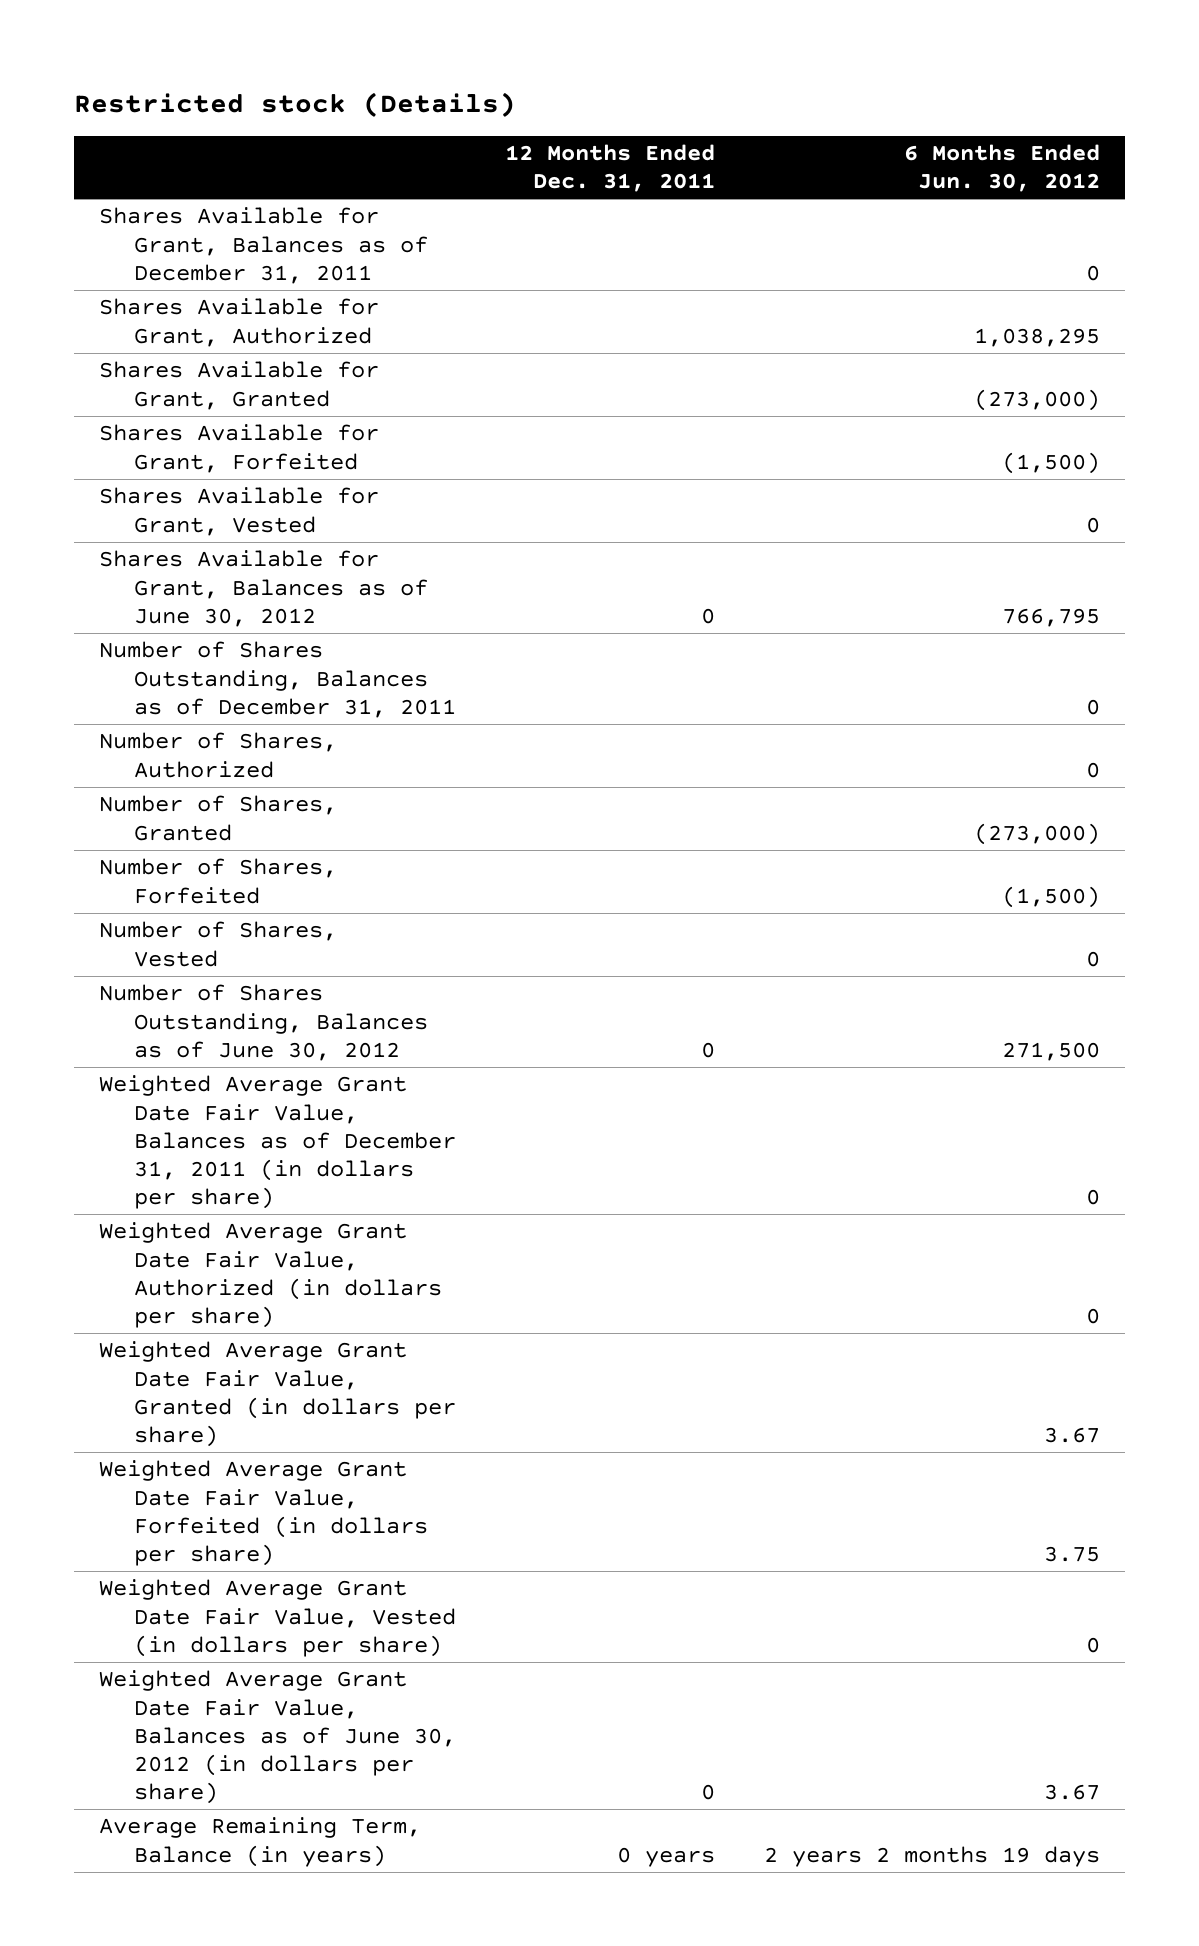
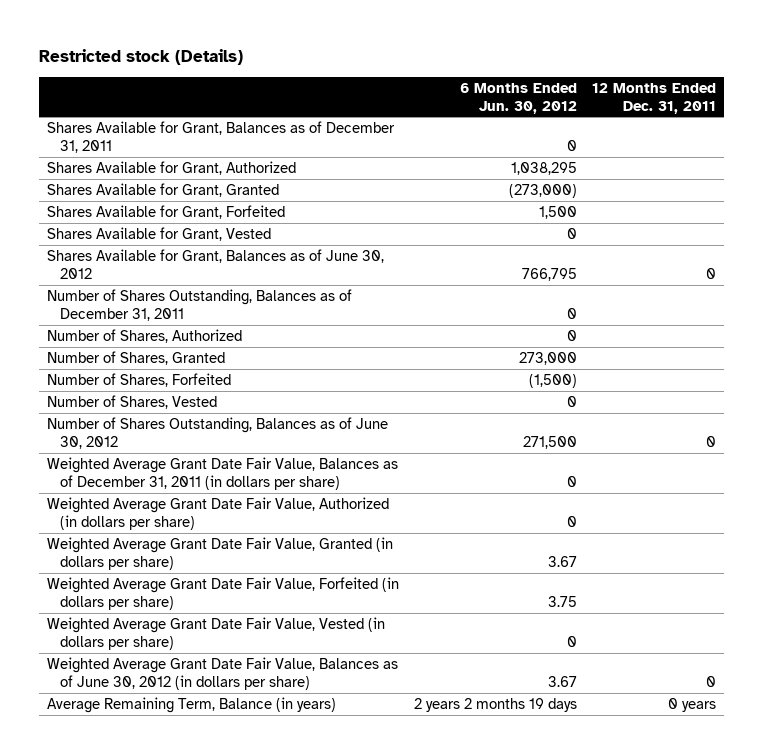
- | 12 Months Ended Dec. 31, 2011 | 6 Months Ended Jun. 30, 2012
+ | 6 Months Ended Jun. 30, 2012 | 12 Months Ended Dec. 31, 2011
- Shares Available for Grant, Forfeited | | (1,500)
+ Shares Available for Grant, Forfeited | 1,500 |
- Number of Shares, Granted | | (273,000)
+ Number of Shares, Granted | 273,000 |

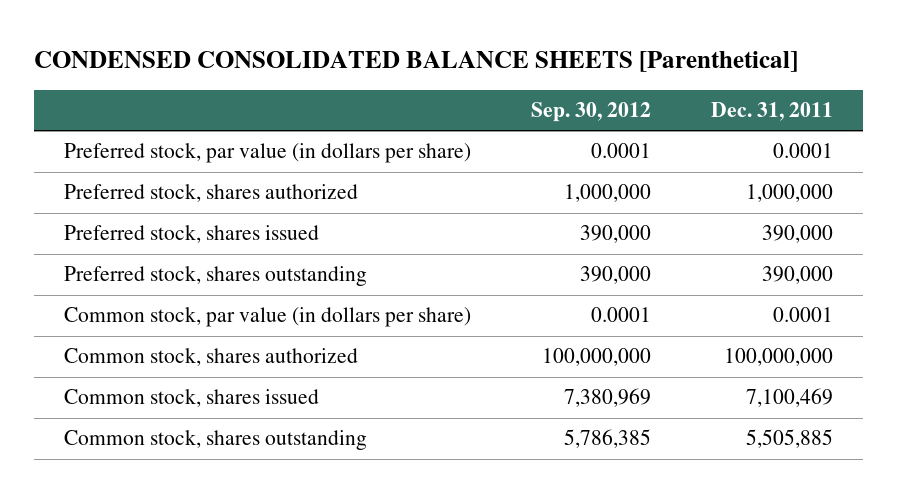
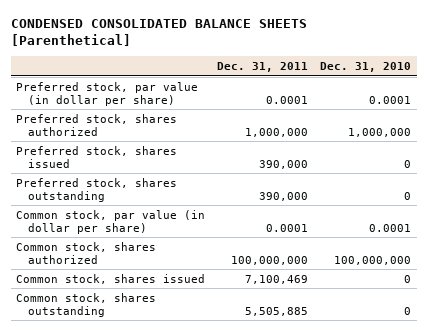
- | Sep. 30, 2012 | Dec. 31, 2011
+ | Dec. 31, 2011 | Dec. 31, 2010
- Preferred stock, par value (in dollars per share) | 0.0001 | 0.0001
+ Preferred stock, par value (in dollar per share) | 0.0001 | 0.0001
- Common stock, par value (in dollars per share) | 0.0001 | 0.0001
+ Common stock, par value (in dollar per share) | 0.0001 | 0.0001

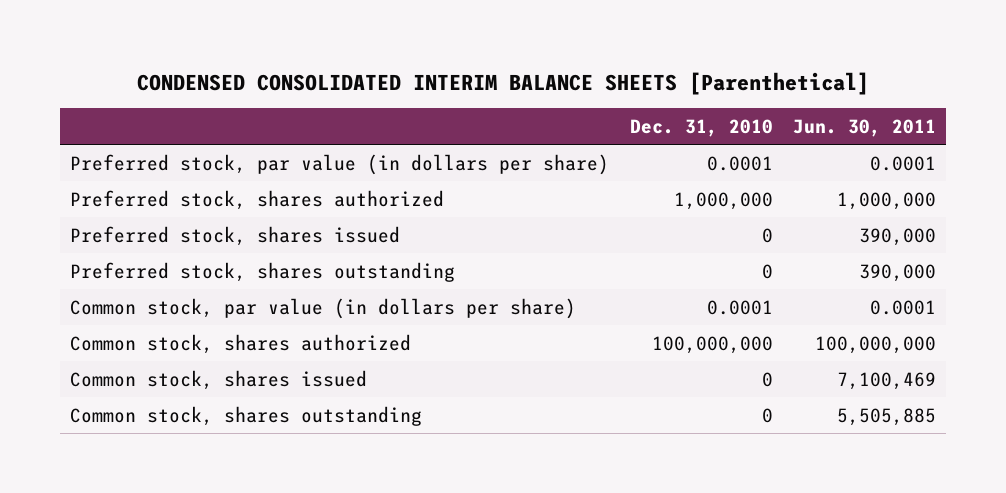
- CONDENSED CONSOLIDATED BALANCE SHEETS [Parenthetical]
+ CONDENSED CONSOLIDATED INTERIM BALANCE SHEETS [Parenthetical]
- | Dec. 31, 2011 | Dec. 31, 2010
+ | Dec. 31, 2010 | Jun. 30, 2011
- Preferred stock, par value (in dollar per share) | 0.0001 | 0.0001
+ Preferred stock, par value (in dollars per share) | 0.0001 | 0.0001
- Common stock, par value (in dollar per share) | 0.0001 | 0.0001
+ Common stock, par value (in dollars per share) | 0.0001 | 0.0001

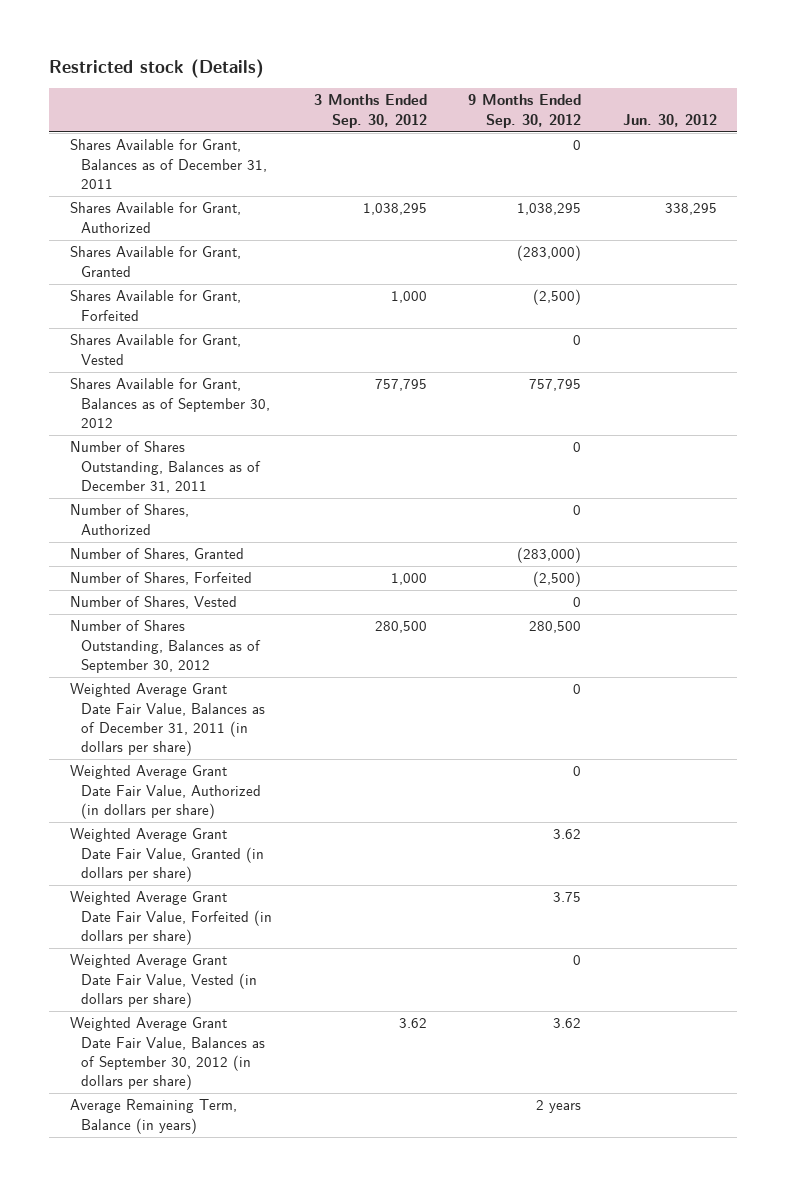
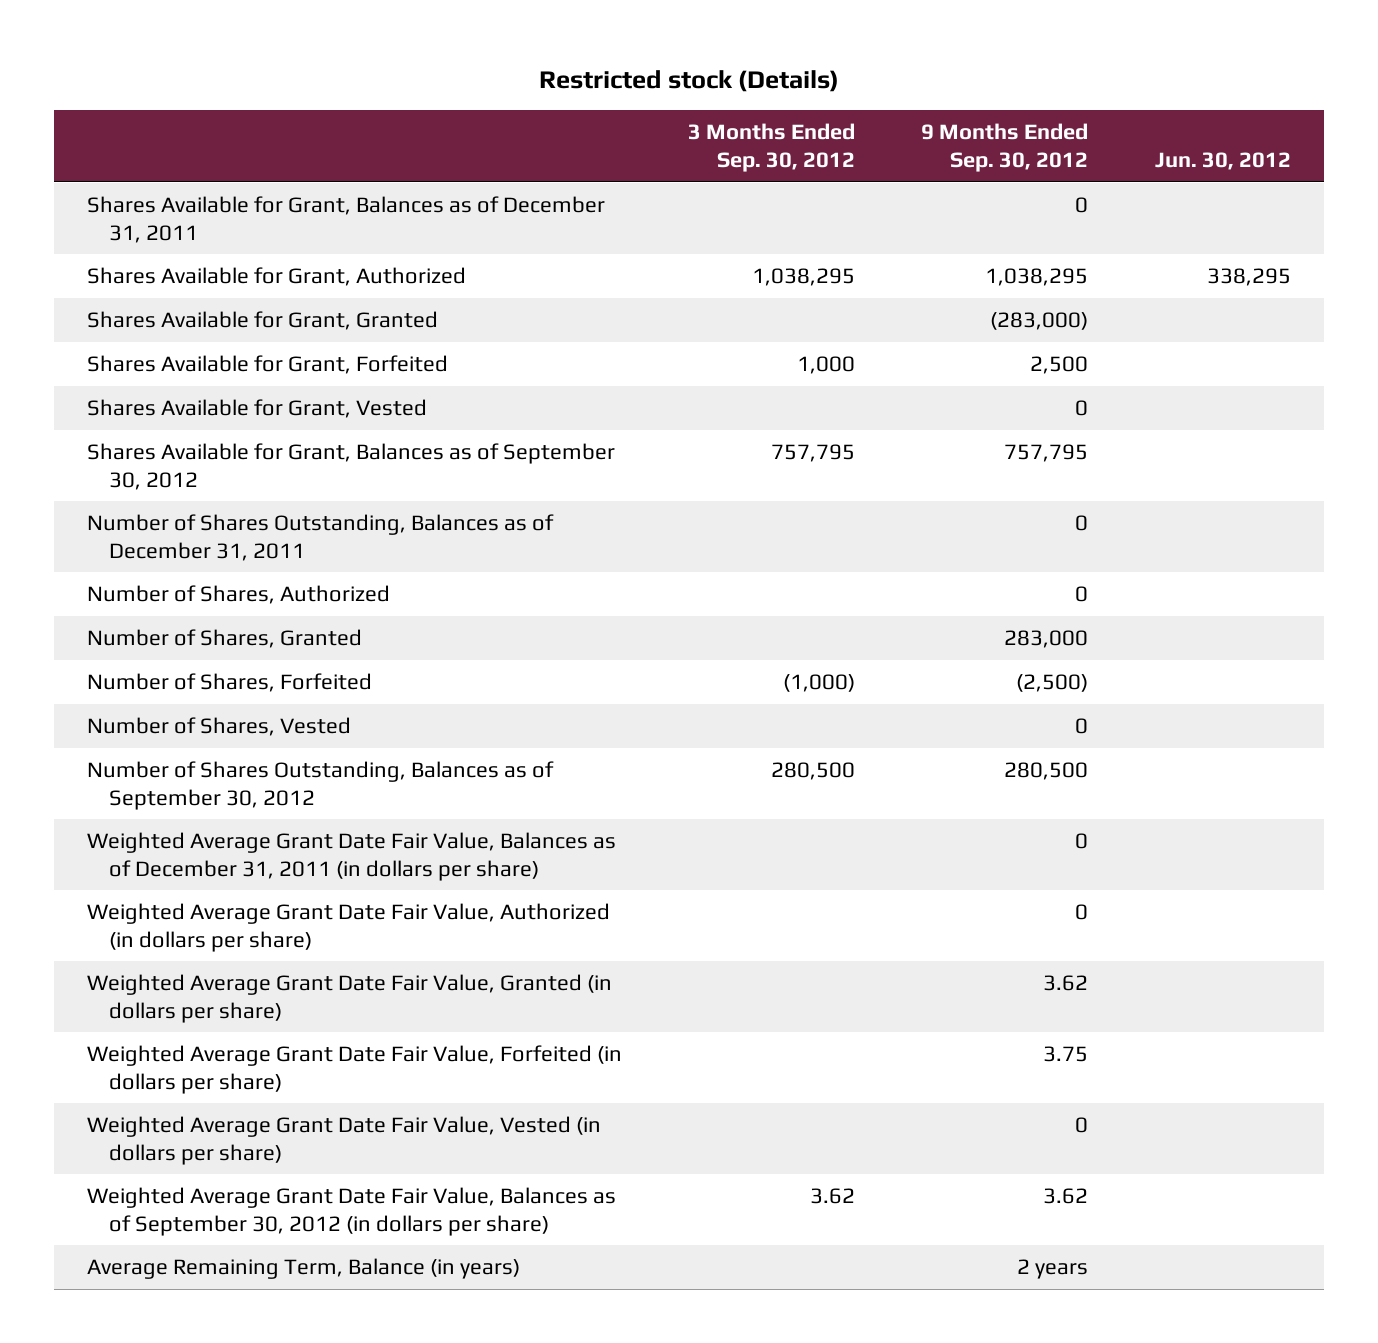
- Shares Available for Grant, Forfeited | 1,000 | (2,500) |
+ Shares Available for Grant, Forfeited | 1,000 | 2,500 |
- Number of Shares, Granted | | (283,000) |
- Number of Shares, Forfeited | 1,000 | (2,500) |
+ Number of Shares, Granted | | 283,000 |
+ Number of Shares, Forfeited | (1,000) | (2,500) |

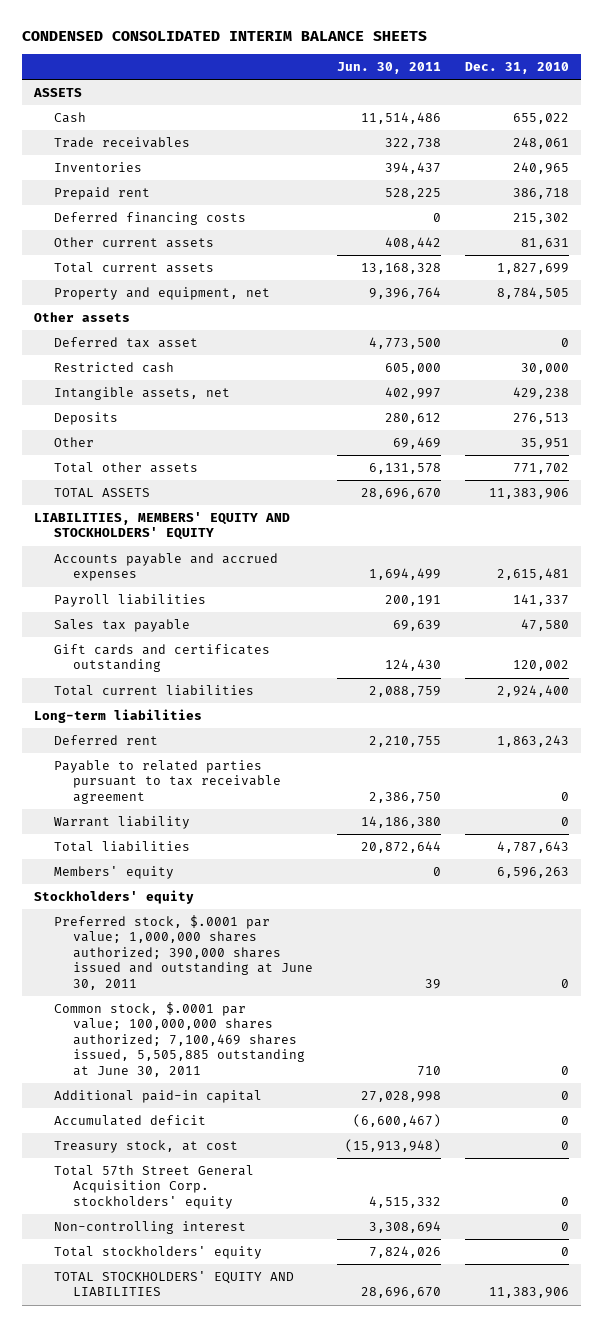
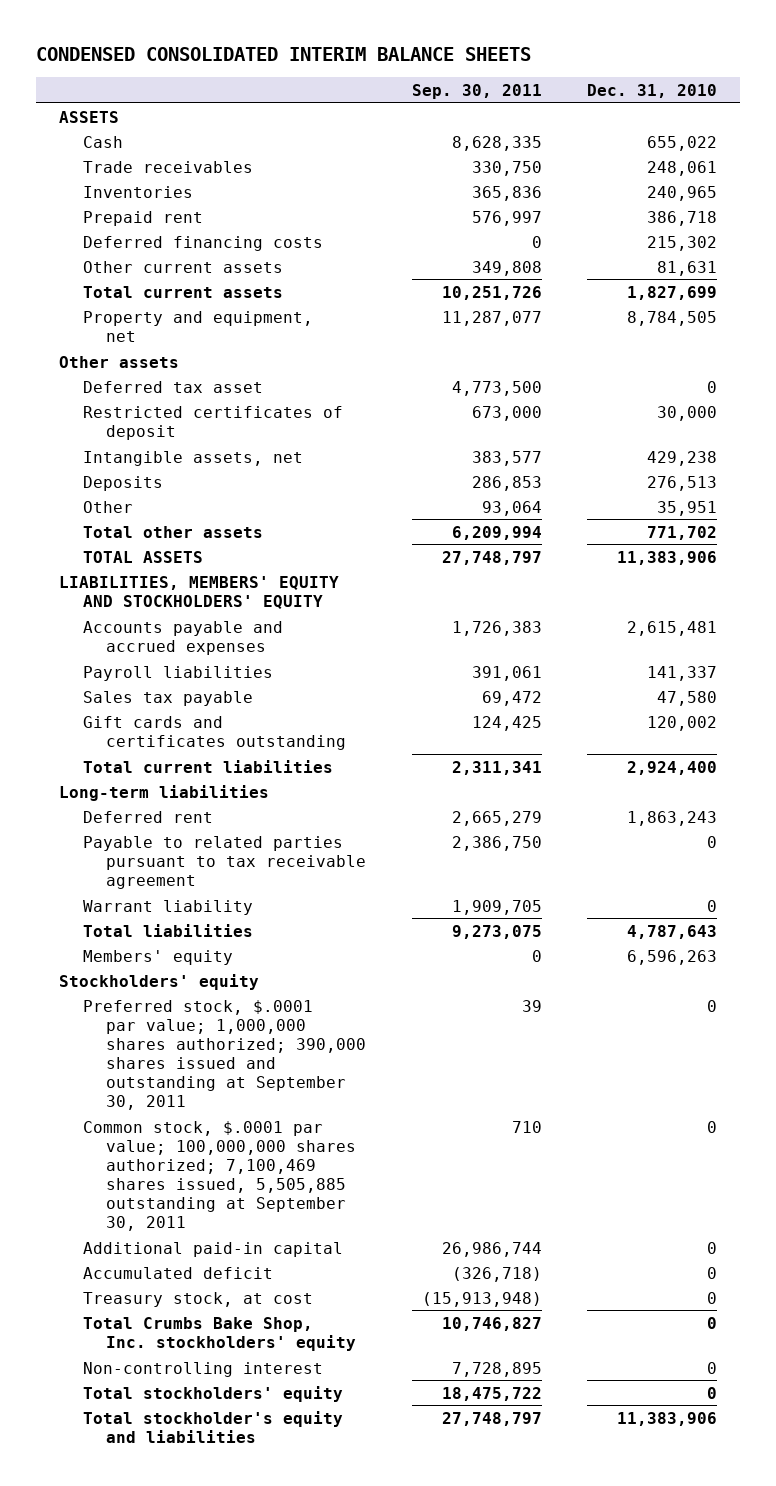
- | Jun. 30, 2011 | Dec. 31, 2010
+ | Sep. 30, 2011 | Dec. 31, 2010
- Restricted cash | 605,000 | 30,000
+ Restricted certificates of deposit | 673,000 | 30,000
- Preferred stock, $.0001 par value; 1,000,000 shares authorized; 390,000 shares issued and outstanding at June 30, 2011 | 39 | 0
- Common stock, $.0001 par value; 100,000,000 shares authorized; 7,100,469 shares issued, 5,505,885 outstanding at June 30, 2011 | 710 | 0
+ Preferred stock, $.0001 par value; 1,000,000 shares authorized; 390,000 shares issued and outstanding at September 30, 2011 | 39 | 0
+ Common stock, $.0001 par value; 100,000,000 shares authorized; 7,100,469 shares issued, 5,505,885 outstanding at September 30, 2011 | 710 | 0
- Total 57th Street General Acquisition Corp. stockholders' equity | 4,515,332 | 0
+ Total Crumbs Bake Shop, Inc. stockholders' equity | 10,746,827 | 0
- TOTAL STOCKHOLDERS' EQUITY AND LIABILITIES | 28,696,670 | 11,383,906
+ Total stockholder's equity and liabilities | 27,748,797 | 11,383,906

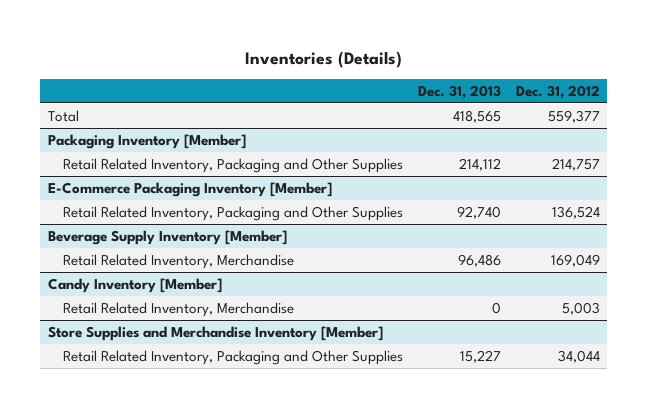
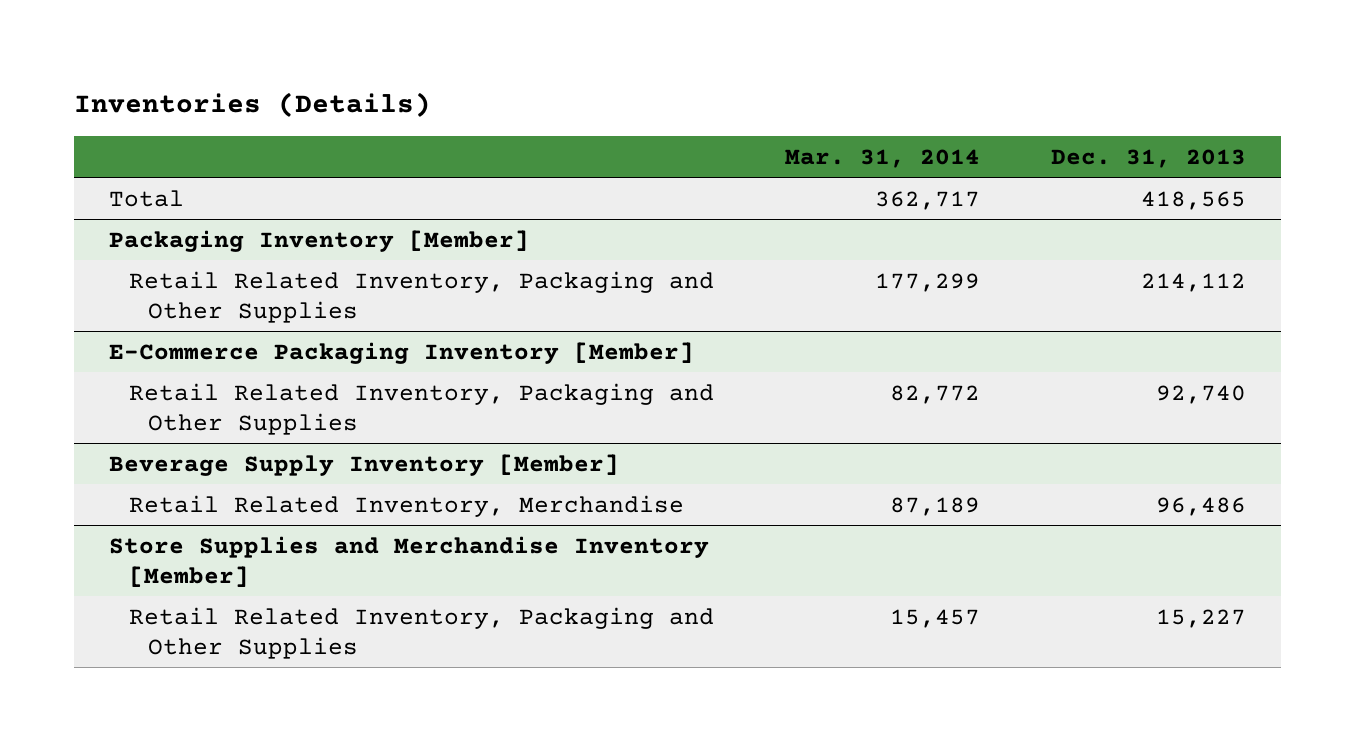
- | Dec. 31, 2013 | Dec. 31, 2012
+ | Mar. 31, 2014 | Dec. 31, 2013
- Candy Inventory [Member]
- Retail Related Inventory, Merchandise | 0 | 5,003

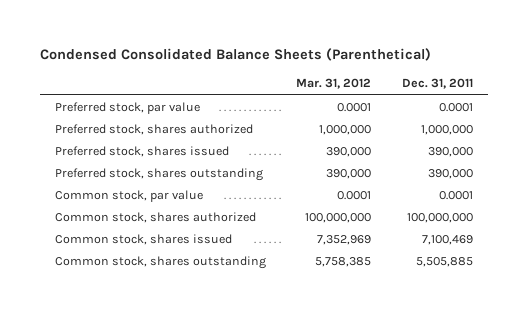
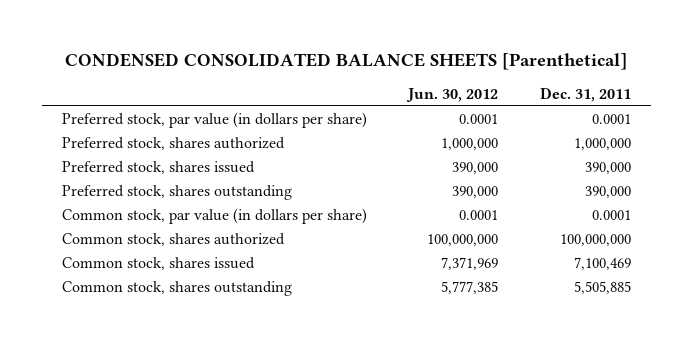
- Condensed Consolidated Balance Sheets (Parenthetical)
+ CONDENSED CONSOLIDATED BALANCE SHEETS [Parenthetical]
- | Mar. 31, 2012 | Dec. 31, 2011
+ | Jun. 30, 2012 | Dec. 31, 2011
- Preferred stock, par value | 0.0001 | 0.0001
+ Preferred stock, par value (in dollars per share) | 0.0001 | 0.0001
- Common stock, par value | 0.0001 | 0.0001
+ Common stock, par value (in dollars per share) | 0.0001 | 0.0001

